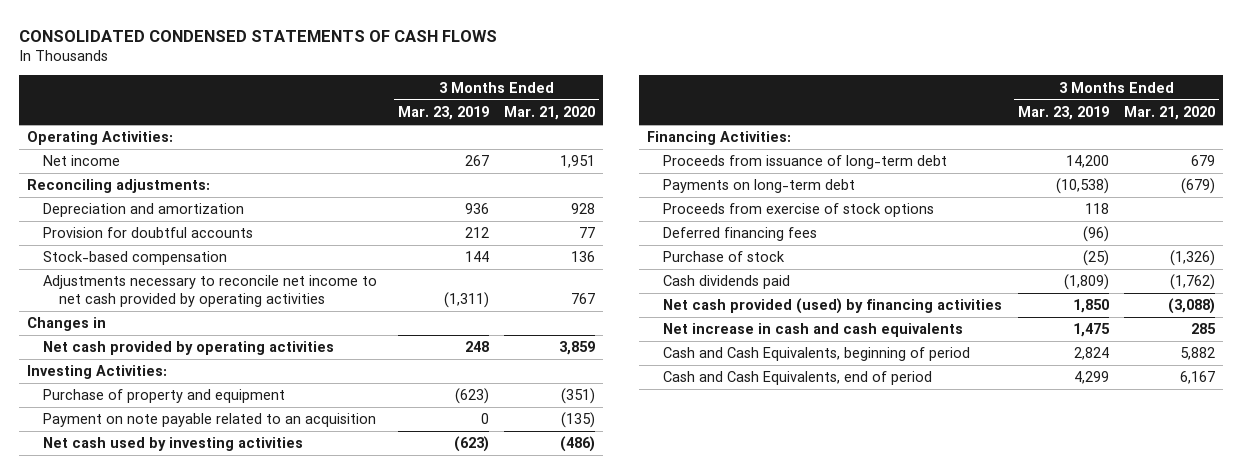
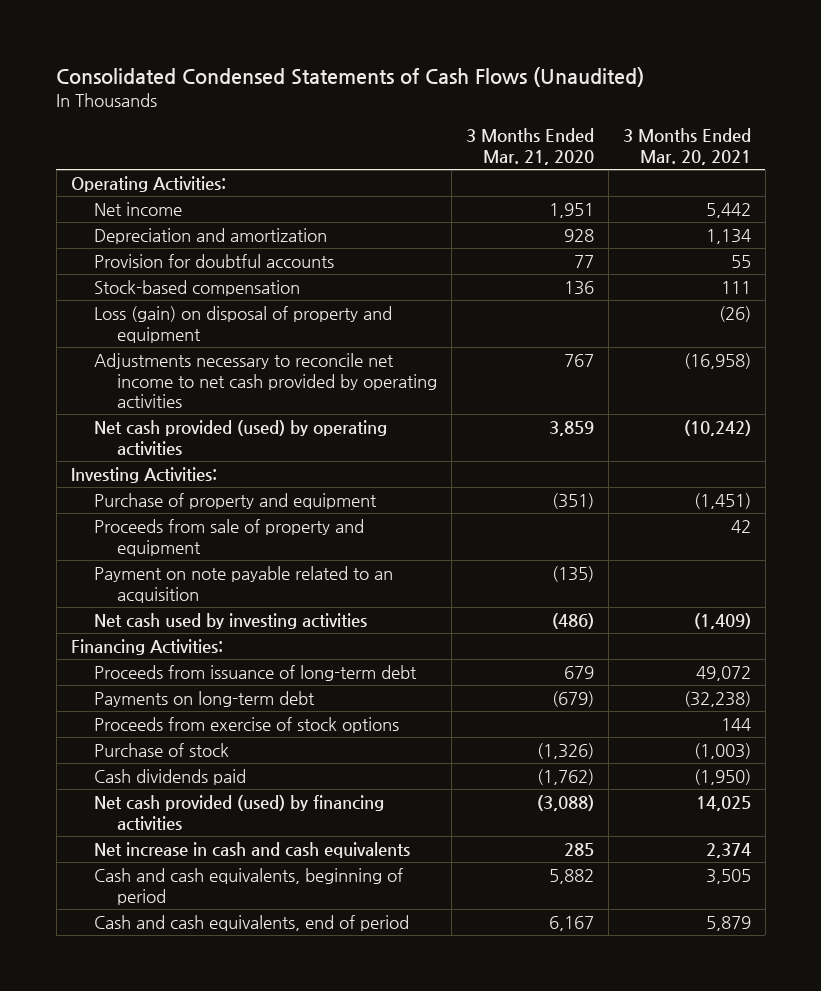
- CONSOLIDATED CONDENSED STATEMENTS OF CASH FLOWS
+ Consolidated Condensed Statements of Cash Flows (Unaudited)
- | 3 Months Ended Mar. 23, 2019 | 3 Months Ended Mar. 21, 2020
+ | 3 Months Ended Mar. 21, 2020 | 3 Months Ended Mar. 20, 2021
- Reconciling adjustments:
+ Loss (gain) on disposal of property and equipment | | (26)
- Changes in
- Net cash provided by operating activities | 248 | 3,859
+ Net cash provided (used) by operating activities | 3,859 | (10,242)
+ Proceeds from sale of property and equipment | | 42
- Deferred financing fees | (96) |
- Cash and Cash Equivalents, beginning of period | 2,824 | 5,882
- Cash and Cash Equivalents, end of period | 4,299 | 6,167
+ Cash and cash equivalents, beginning of period | 5,882 | 3,505
+ Cash and cash equivalents, end of period | 6,167 | 5,879

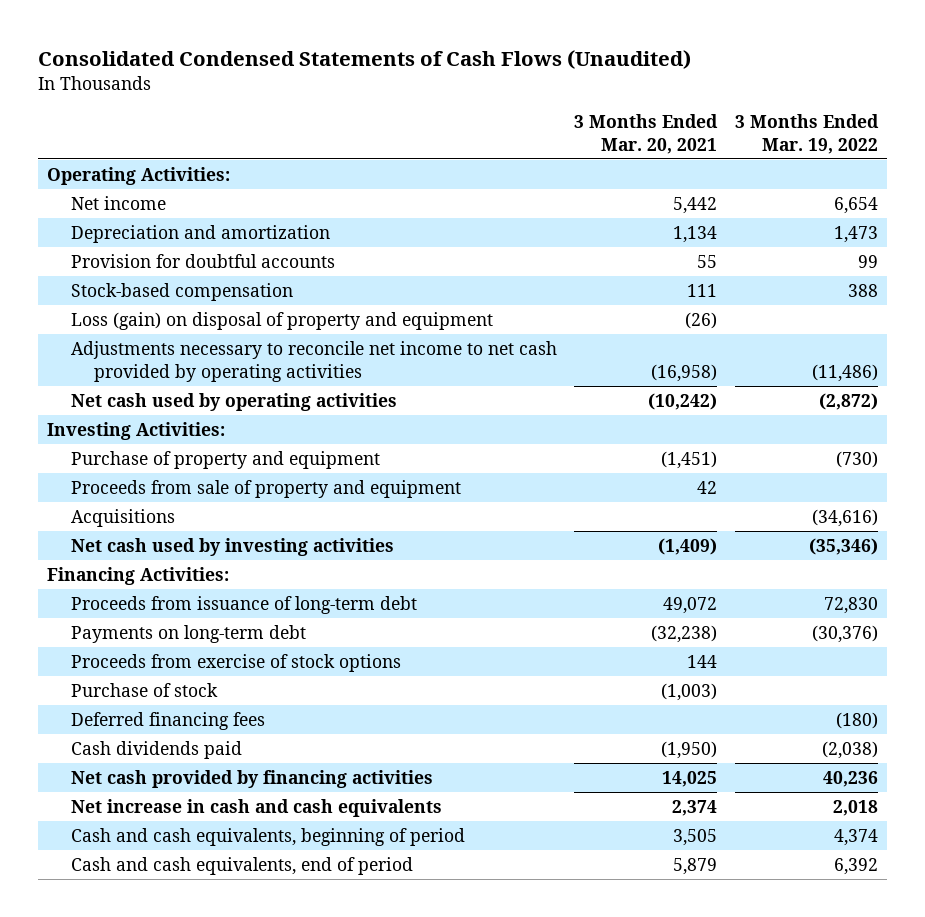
- | 3 Months Ended Mar. 21, 2020 | 3 Months Ended Mar. 20, 2021
+ | 3 Months Ended Mar. 20, 2021 | 3 Months Ended Mar. 19, 2022
- Net cash provided (used) by operating activities | 3,859 | (10,242)
+ Net cash used by operating activities | (10,242) | (2,872)
- Payment on note payable related to an acquisition | (135) |
+ Acquisitions | | (34,616)
+ Deferred financing fees | | (180)
- Net cash provided (used) by financing activities | (3,088) | 14,025
+ Net cash provided by financing activities | 14,025 | 40,236

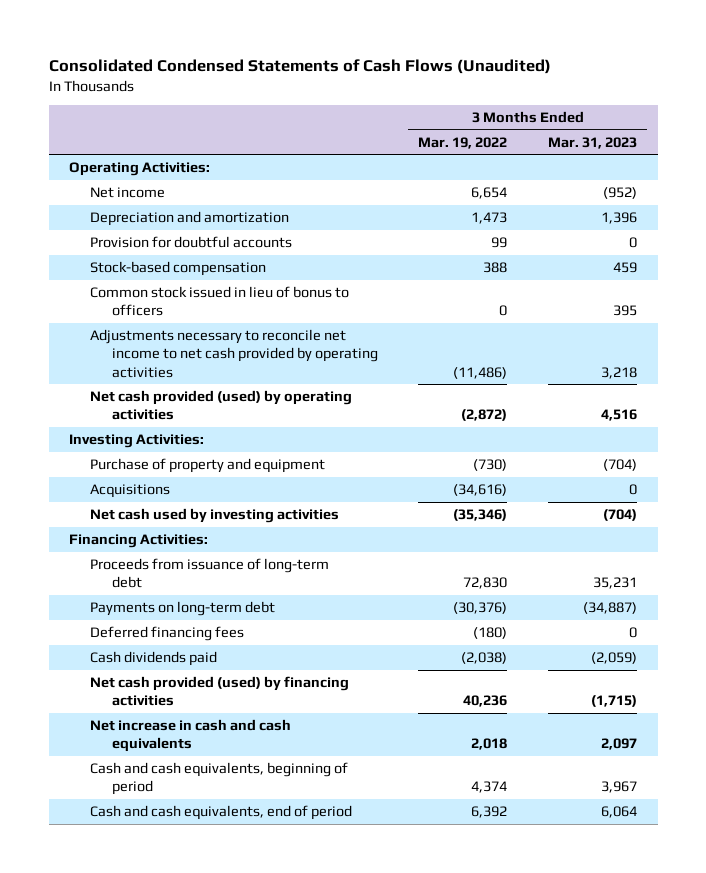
- | 3 Months Ended Mar. 20, 2021 | 3 Months Ended Mar. 19, 2022
+ | 3 Months Ended Mar. 19, 2022 | 3 Months Ended Mar. 31, 2023
- Loss (gain) on disposal of property and equipment | (26) |
+ Common stock issued in lieu of bonus to officers | 0 | 395
- Net cash used by operating activities | (10,242) | (2,872)
+ Net cash provided (used) by operating activities | (2,872) | 4,516
- Proceeds from sale of property and equipment | 42 |
- Proceeds from exercise of stock options | 144 |
- Purchase of stock | (1,003) |
- Net cash provided by financing activities | 14,025 | 40,236
+ Net cash provided (used) by financing activities | 40,236 | (1,715)

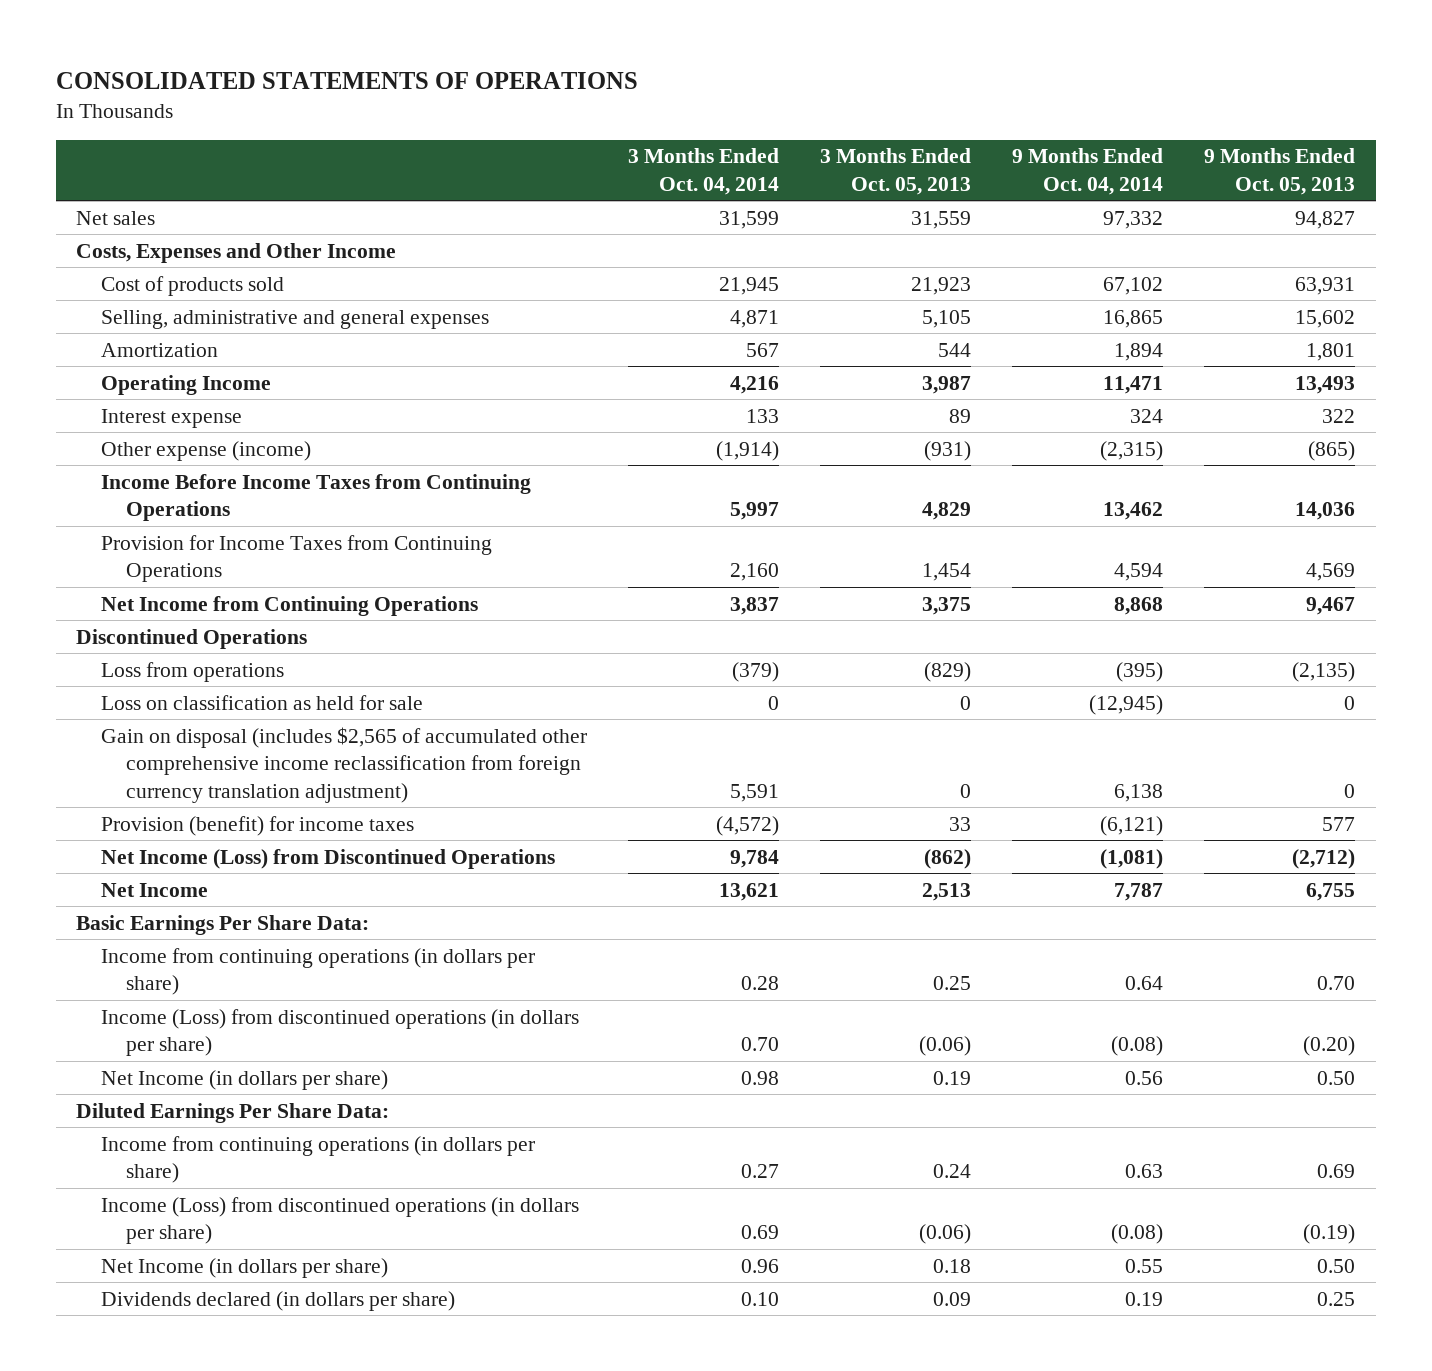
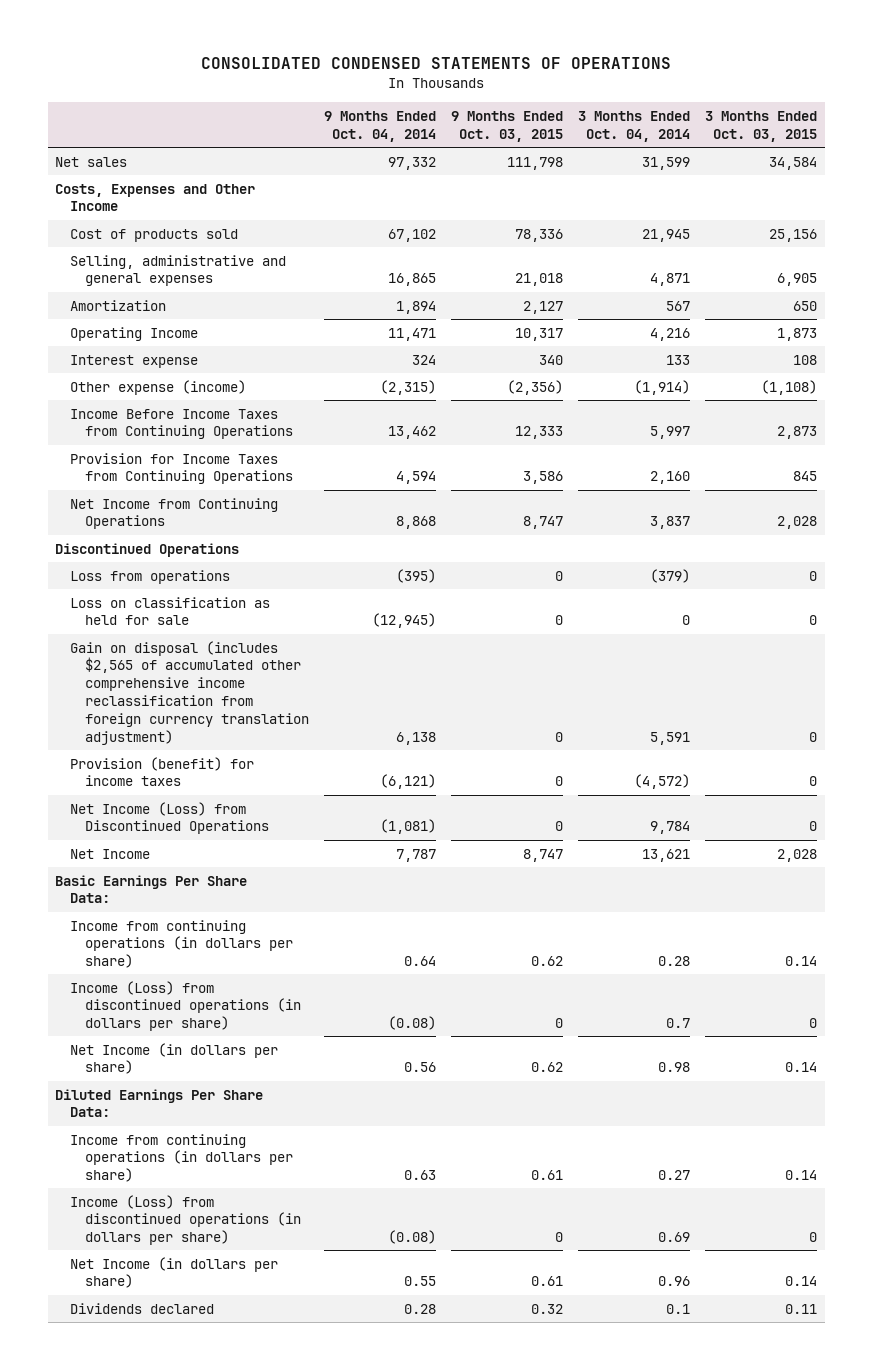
- CONSOLIDATED STATEMENTS OF OPERATIONS
+ CONSOLIDATED CONDENSED STATEMENTS OF OPERATIONS
- | 3 Months Ended Oct. 04, 2014 | 3 Months Ended Oct. 05, 2013 | 9 Months Ended Oct. 04, 2014 | 9 Months Ended Oct. 05, 2013
+ | 9 Months Ended Oct. 04, 2014 | 9 Months Ended Oct. 03, 2015 | 3 Months Ended Oct. 04, 2014 | 3 Months Ended Oct. 03, 2015
- Income (Loss) from discontinued operations (in dollars per share) | 0.70 | (0.06) | (0.08) | (0.20)
+ Income (Loss) from discontinued operations (in dollars per share) | (0.08) | 0 | 0.7 | 0
- Dividends declared (in dollars per share) | 0.10 | 0.09 | 0.19 | 0.25
+ Dividends declared | 0.28 | 0.32 | 0.1 | 0.11

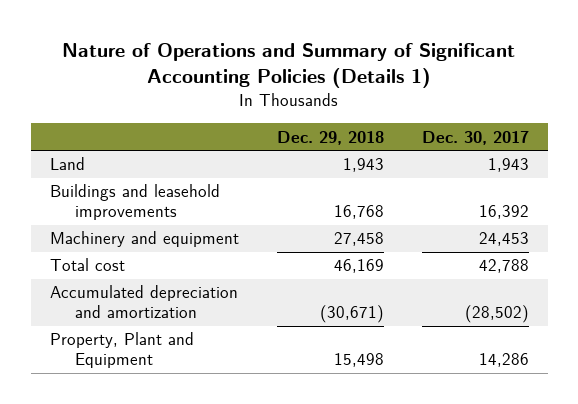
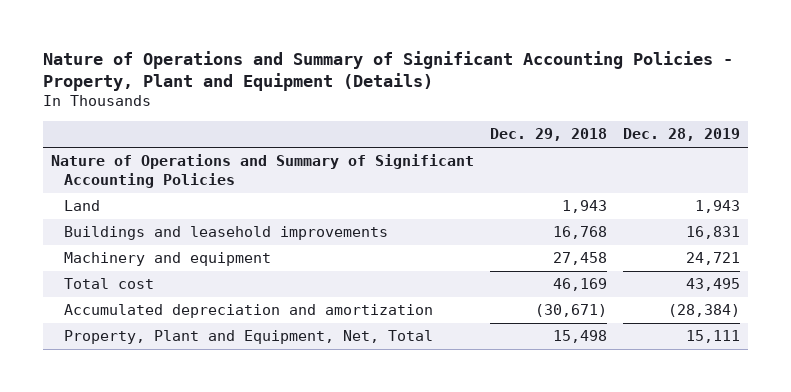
- Nature of Operations and Summary of Significant Accounting Policies (Details 1)
+ Nature of Operations and Summary of Significant Accounting Policies - Property, Plant and Equipment (Details)
- | Dec. 29, 2018 | Dec. 30, 2017
+ | Dec. 29, 2018 | Dec. 28, 2019
+ Nature of Operations and Summary of Significant Accounting Policies
- Property, Plant and Equipment | 15,498 | 14,286
+ Property, Plant and Equipment, Net, Total | 15,498 | 15,111

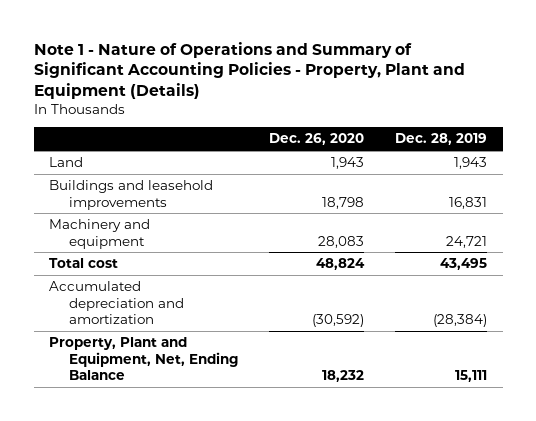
- Nature of Operations and Summary of Significant Accounting Policies - Property, Plant and Equipment (Details)
+ Note 1 - Nature of Operations and Summary of Significant Accounting Policies - Property, Plant and Equipment (Details)
- | Dec. 29, 2018 | Dec. 28, 2019
+ | Dec. 26, 2020 | Dec. 28, 2019
- Nature of Operations and Summary of Significant Accounting Policies
- Property, Plant and Equipment, Net, Total | 15,498 | 15,111
+ Property, Plant and Equipment, Net, Ending Balance | 18,232 | 15,111

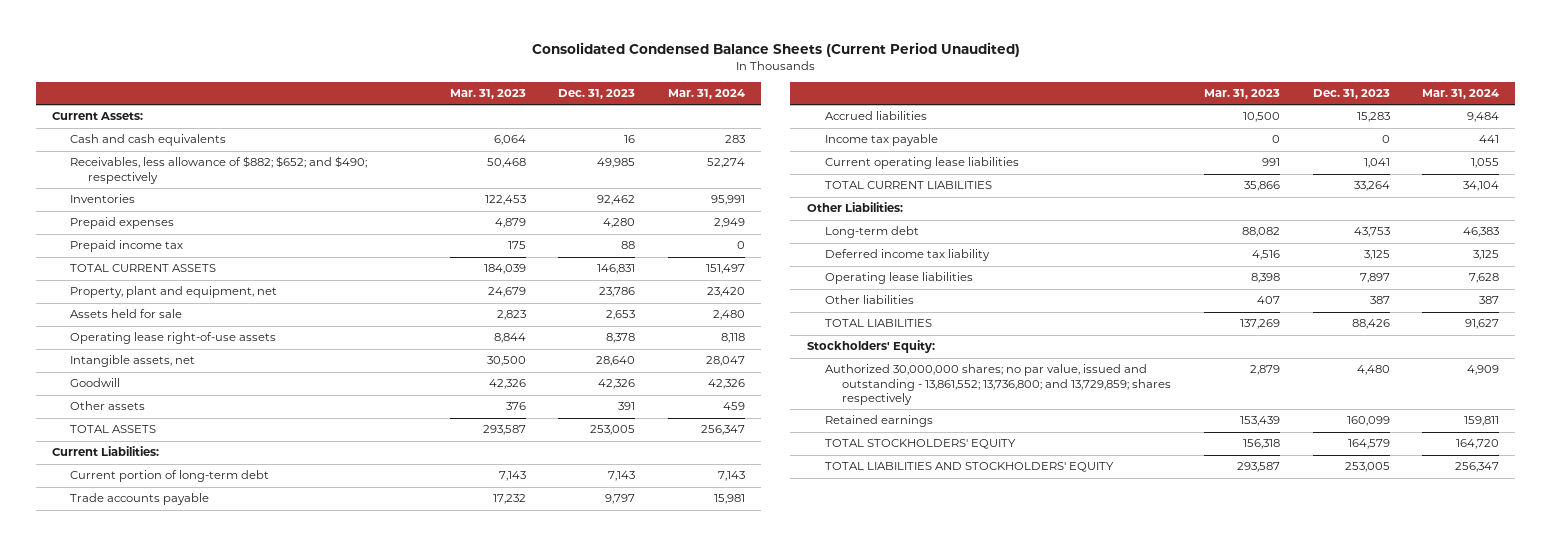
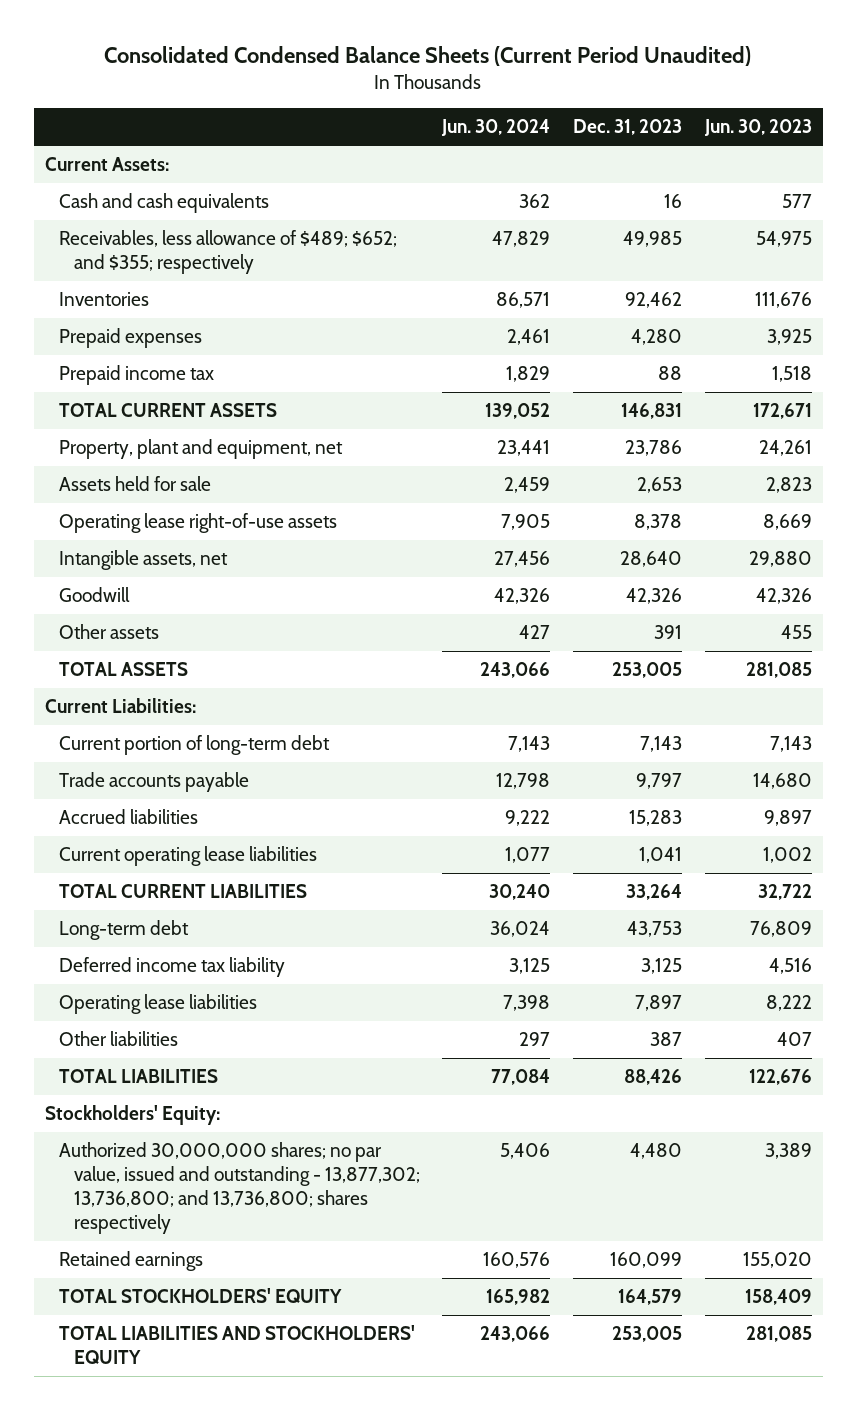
- | Mar. 31, 2023 | Dec. 31, 2023 | Mar. 31, 2024
+ | Jun. 30, 2024 | Dec. 31, 2023 | Jun. 30, 2023
- Receivables, less allowance of $882; $652; and $490; respectively | 50,468 | 49,985 | 52,274
+ Receivables, less allowance of $489; $652; and $355; respectively | 47,829 | 49,985 | 54,975
- Income tax payable | 0 | 0 | 441
- Other Liabilities:
- Authorized 30,000,000 shares; no par value, issued and outstanding - 13,861,552; 13,736,800; and 13,729,859; shares respectively | 2,879 | 4,480 | 4,909
+ Authorized 30,000,000 shares; no par value, issued and outstanding - 13,877,302; 13,736,800; and 13,736,800; shares respectively | 5,406 | 4,480 | 3,389

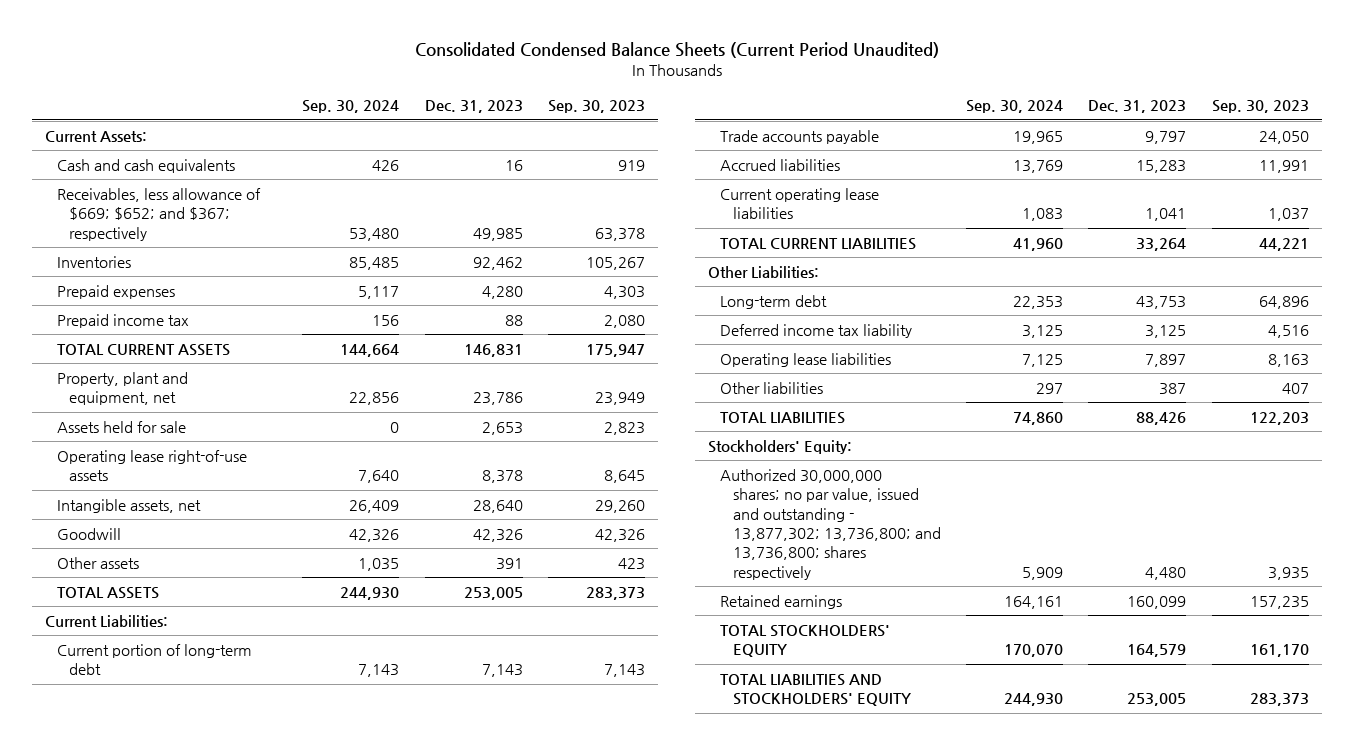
- | Jun. 30, 2024 | Dec. 31, 2023 | Jun. 30, 2023
+ | Sep. 30, 2024 | Dec. 31, 2023 | Sep. 30, 2023
- Receivables, less allowance of $489; $652; and $355; respectively | 47,829 | 49,985 | 54,975
+ Receivables, less allowance of $669; $652; and $367; respectively | 53,480 | 49,985 | 63,378
+ Other Liabilities:

